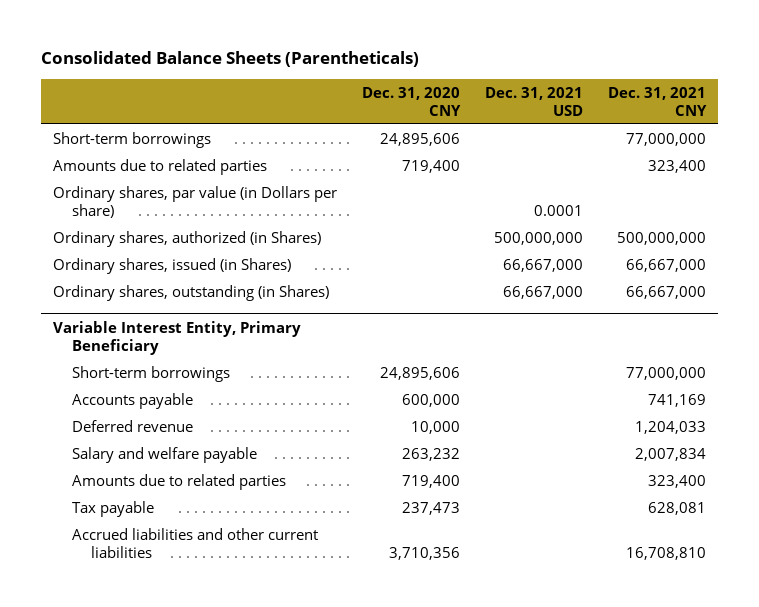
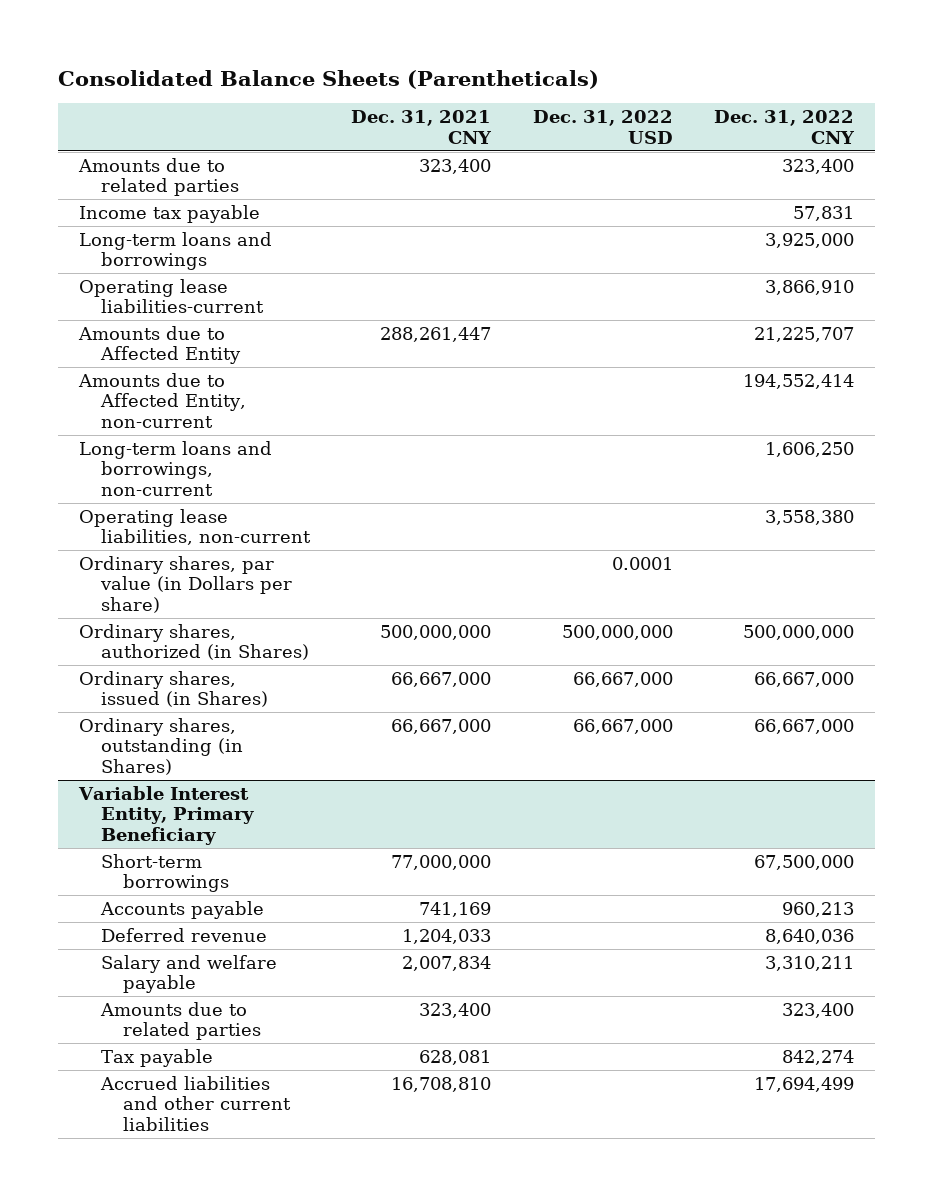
- | Dec. 31, 2020 CNY | Dec. 31, 2021 USD | Dec. 31, 2021 CNY
+ | Dec. 31, 2021 CNY | Dec. 31, 2022 USD | Dec. 31, 2022 CNY
- Short-term borrowings | 24,895,606 | | 77,000,000
+ Income tax payable | | | 57,831
+ Long-term loans and borrowings | | | 3,925,000
+ Operating lease liabilities-current | | | 3,866,910
+ Amounts due to Affected Entity | 288,261,447 | | 21,225,707
+ Amounts due to Affected Entity, non-current | | | 194,552,414
+ Long-term loans and borrowings, non-current | | | 1,606,250
+ Operating lease liabilities, non-current | | | 3,558,380

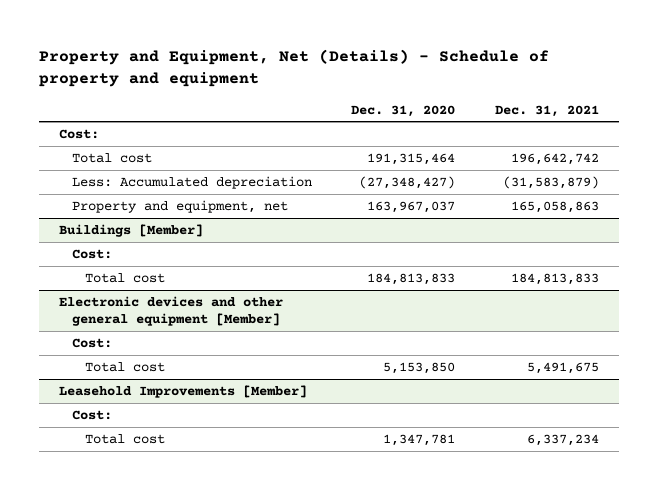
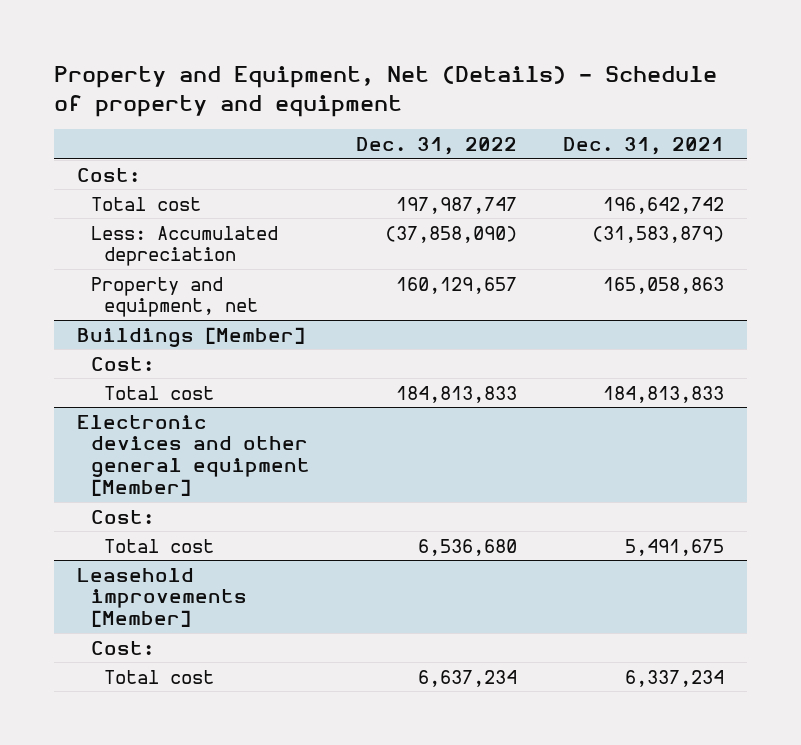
- | Dec. 31, 2020 | Dec. 31, 2021
+ | Dec. 31, 2022 | Dec. 31, 2021
- Leasehold Improvements [Member]
+ Leasehold improvements [Member]

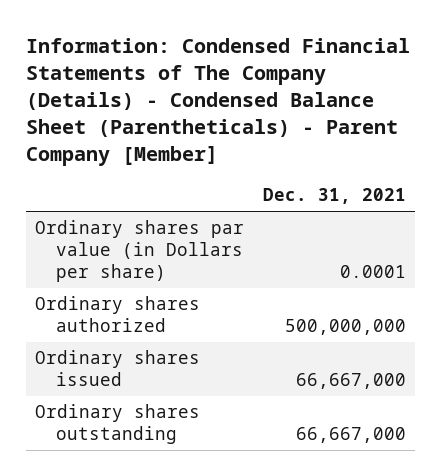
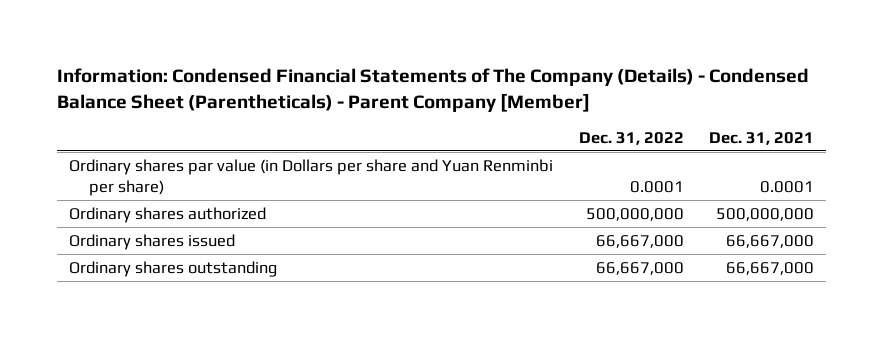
- | Dec. 31, 2021
+ | Dec. 31, 2022 | Dec. 31, 2021
- Ordinary shares par value (in Dollars per share) | 0.0001
+ Ordinary shares par value (in Dollars per share and Yuan Renminbi per share) | 0.0001 | 0.0001

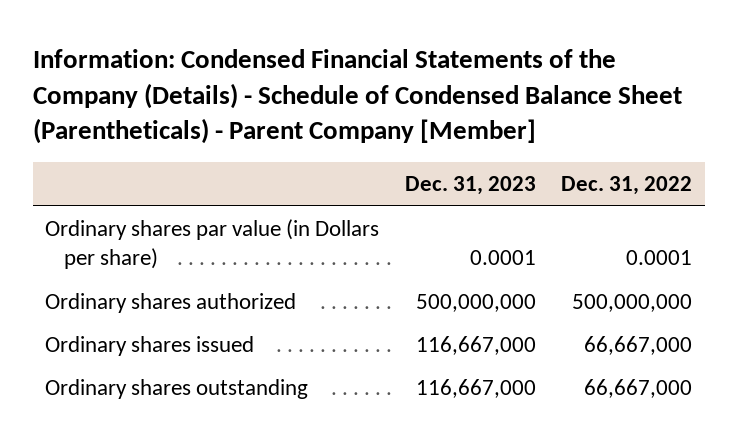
- Information: Condensed Financial Statements of The Company (Details) - Condensed Balance Sheet (Parentheticals) - Parent Company [Member]
+ Information: Condensed Financial Statements of the Company (Details) - Schedule of Condensed Balance Sheet (Parentheticals) - Parent Company [Member]
- | Dec. 31, 2022 | Dec. 31, 2021
+ | Dec. 31, 2023 | Dec. 31, 2022
- Ordinary shares par value (in Dollars per share and Yuan Renminbi per share) | 0.0001 | 0.0001
+ Ordinary shares par value (in Dollars per share) | 0.0001 | 0.0001

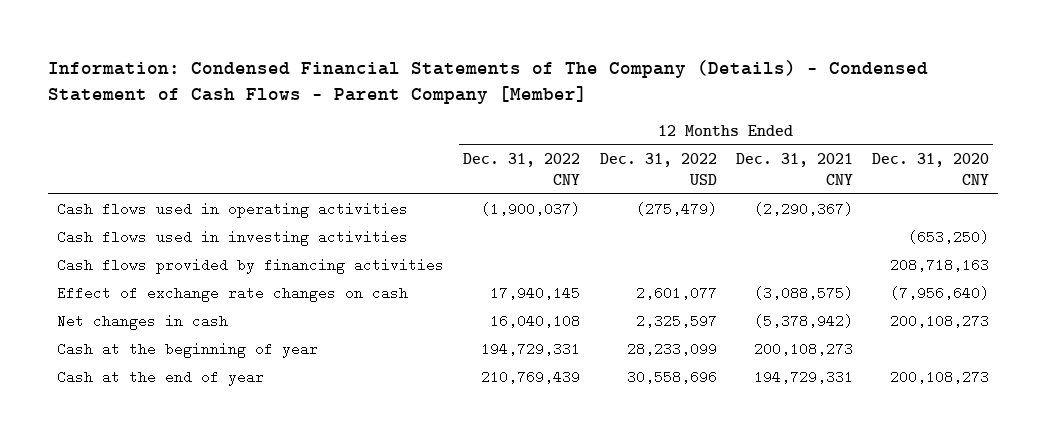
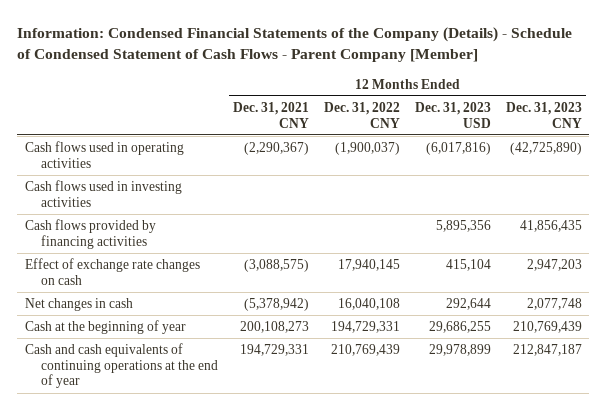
- Information: Condensed Financial Statements of The Company (Details) - Condensed Statement of Cash Flows - Parent Company [Member]
+ Information: Condensed Financial Statements of the Company (Details) - Schedule of Condensed Statement of Cash Flows - Parent Company [Member]
- | 12 Months Ended Dec. 31, 2022 CNY | 12 Months Ended Dec. 31, 2022 USD | 12 Months Ended Dec. 31, 2021 CNY | 12 Months Ended Dec. 31, 2020 CNY
+ | 12 Months Ended Dec. 31, 2021 CNY | 12 Months Ended Dec. 31, 2022 CNY | 12 Months Ended Dec. 31, 2023 USD | 12 Months Ended Dec. 31, 2023 CNY
- Cash at the end of year | 210,769,439 | 30,558,696 | 194,729,331 | 200,108,273
+ Cash and cash equivalents of continuing operations at the end of year | 194,729,331 | 210,769,439 | 29,978,899 | 212,847,187

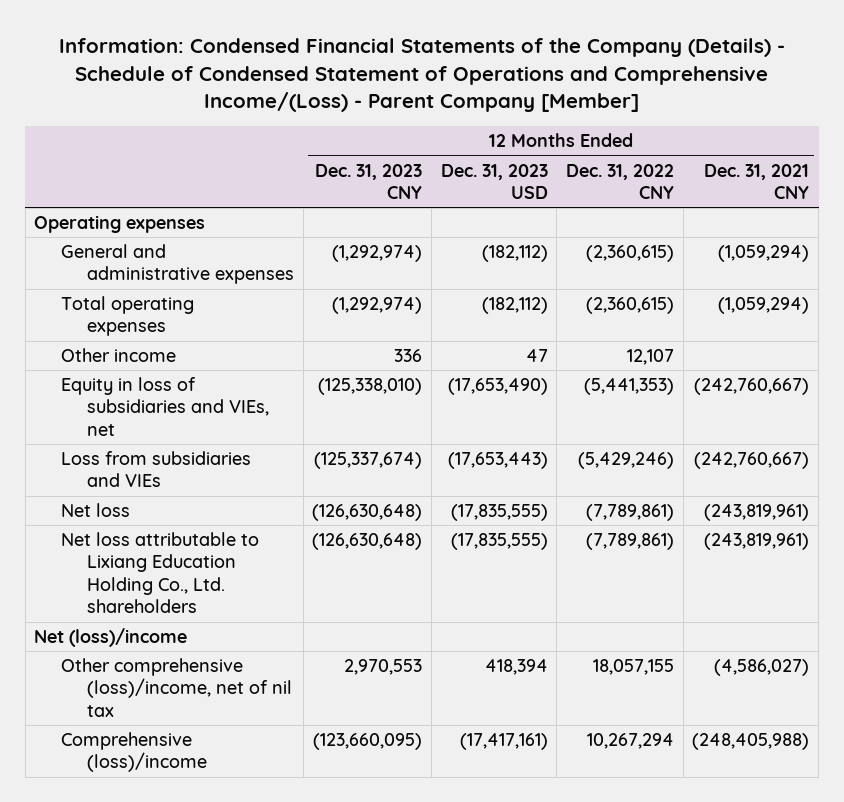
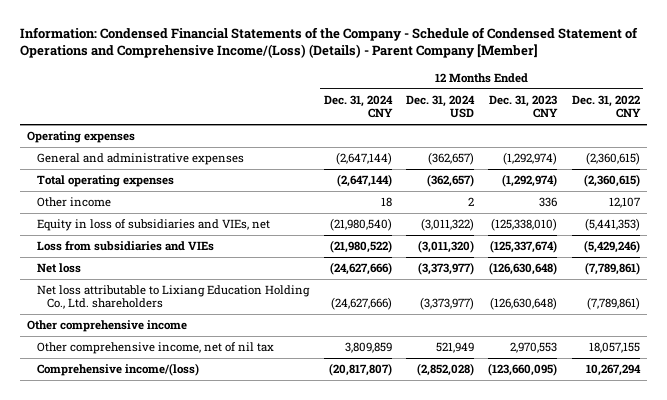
- Information: Condensed Financial Statements of the Company (Details) - Schedule of Condensed Statement of Operations and Comprehensive Income/(Loss) - Parent Company [Member]
+ Information: Condensed Financial Statements of the Company - Schedule of Condensed Statement of Operations and Comprehensive Income/(Loss) (Details) - Parent Company [Member]
- | 12 Months Ended Dec. 31, 2023 CNY | 12 Months Ended Dec. 31, 2023 USD | 12 Months Ended Dec. 31, 2022 CNY | 12 Months Ended Dec. 31, 2021 CNY
+ | 12 Months Ended Dec. 31, 2024 CNY | 12 Months Ended Dec. 31, 2024 USD | 12 Months Ended Dec. 31, 2023 CNY | 12 Months Ended Dec. 31, 2022 CNY
- Net (loss)/income
- Other comprehensive (loss)/income, net of nil tax | 2,970,553 | 418,394 | 18,057,155 | (4,586,027)
- Comprehensive (loss)/income | (123,660,095) | (17,417,161) | 10,267,294 | (248,405,988)
+ Other comprehensive income
+ Other comprehensive income, net of nil tax | 3,809,859 | 521,949 | 2,970,553 | 18,057,155
+ Comprehensive income/(loss) | (20,817,807) | (2,852,028) | (123,660,095) | 10,267,294

